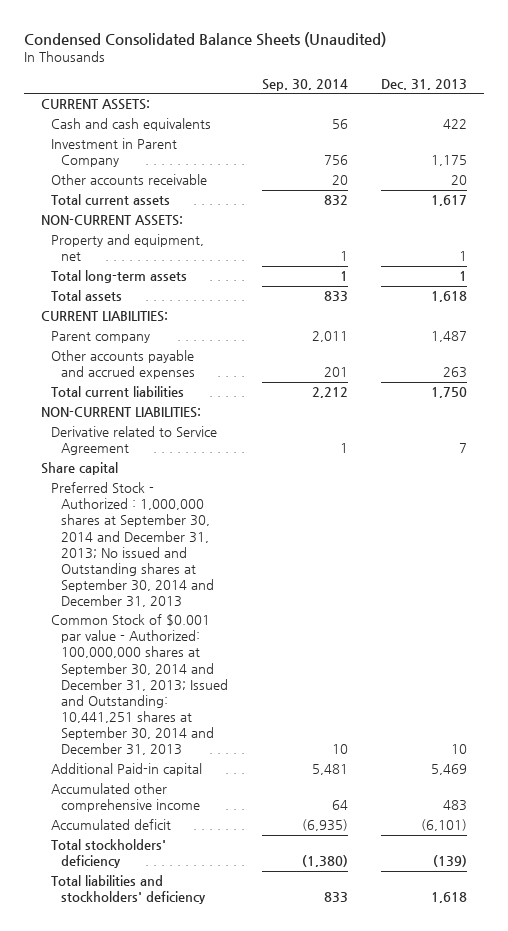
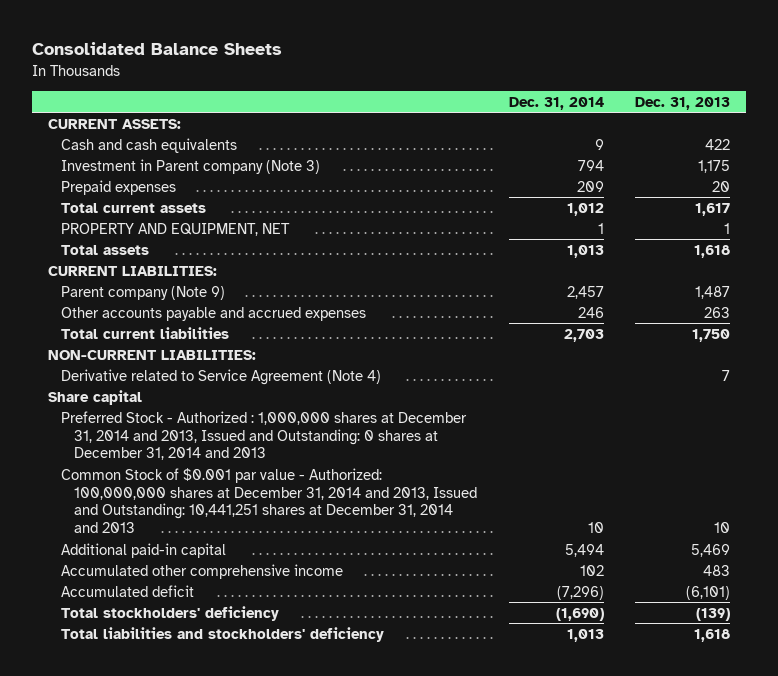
- Condensed Consolidated Balance Sheets (Unaudited)
+ Consolidated Balance Sheets
- | Sep. 30, 2014 | Dec. 31, 2013
+ | Dec. 31, 2014 | Dec. 31, 2013
- Investment in Parent Company | 756 | 1,175
- Other accounts receivable | 20 | 20
+ Investment in Parent company (Note 3) | 794 | 1,175
+ Prepaid expenses | 209 | 20
- NON-CURRENT ASSETS:
- Property and equipment, net | 1 | 1
- Total long-term assets | 1 | 1
+ PROPERTY AND EQUIPMENT, NET | 1 | 1
- Parent company | 2,011 | 1,487
+ Parent company (Note 9) | 2,457 | 1,487
- Derivative related to Service Agreement | 1 | 7
+ Derivative related to Service Agreement (Note 4) | | 7
- Preferred Stock - Authorized : 1,000,000 shares at September 30, 2014 and December 31, 2013; No issued and Outstanding shares at September 30, 2014 and December 31, 2013
- Common Stock of $0.001 par value - Authorized: 100,000,000 shares at September 30, 2014 and December 31, 2013; Issued and Outstanding: 10,441,251 shares at September 30, 2014 and December 31, 2013 | 10 | 10
- Additional Paid-in capital | 5,481 | 5,469
+ Preferred Stock - Authorized : 1,000,000 shares at December 31, 2014 and 2013, Issued and Outstanding: 0 shares at December 31, 2014 and 2013
+ Common Stock of $0.001 par value - Authorized: 100,000,000 shares at December 31, 2014 and 2013, Issued and Outstanding: 10,441,251 shares at December 31, 2014 and 2013 | 10 | 10
+ Additional paid-in capital | 5,494 | 5,469

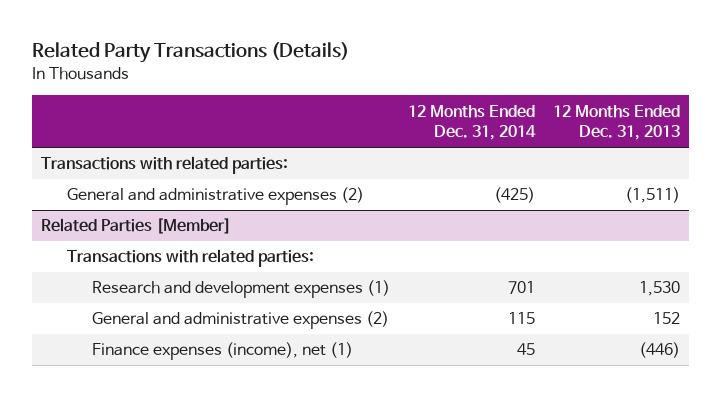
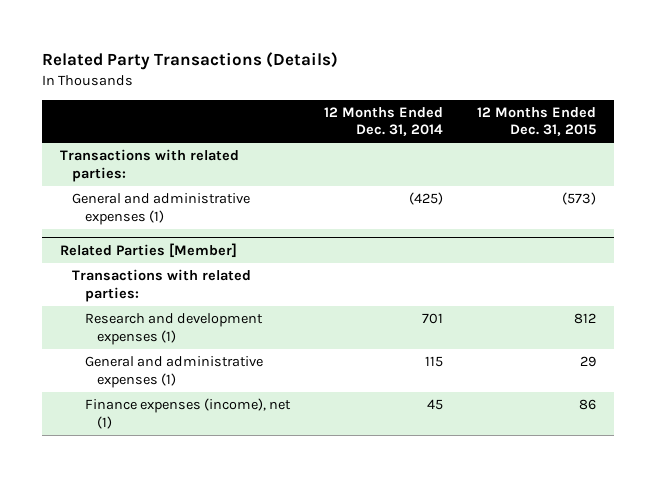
- | 12 Months Ended Dec. 31, 2014 | 12 Months Ended Dec. 31, 2013
+ | 12 Months Ended Dec. 31, 2014 | 12 Months Ended Dec. 31, 2015
- General and administrative expenses (2) | (425) | (1,511)
+ General and administrative expenses (1) | (425) | (573)
@ Related Parties [Member]
- General and administrative expenses (2) | 115 | 152
+ General and administrative expenses (1) | 115 | 29

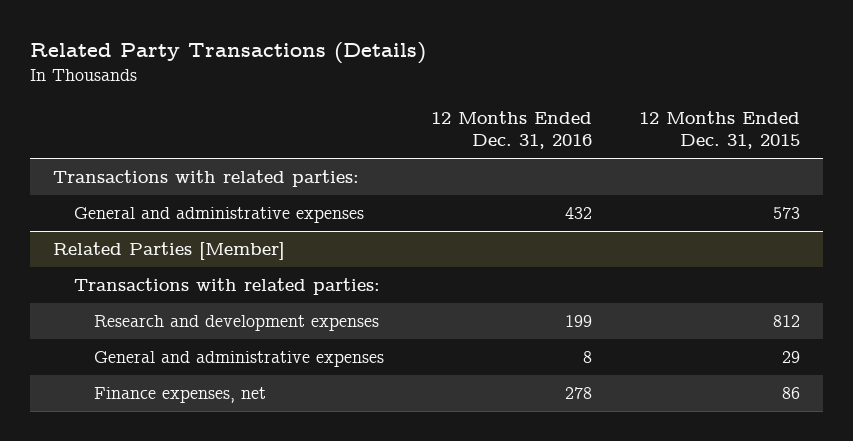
- | 12 Months Ended Dec. 31, 2014 | 12 Months Ended Dec. 31, 2015
+ | 12 Months Ended Dec. 31, 2016 | 12 Months Ended Dec. 31, 2015
- General and administrative expenses (1) | (425) | (573)
+ General and administrative expenses | 432 | 573
@ Related Parties [Member]
- Research and development expenses (1) | 701 | 812
- General and administrative expenses (1) | 115 | 29
- Finance expenses (income), net (1) | 45 | 86
+ Research and development expenses | 199 | 812
+ General and administrative expenses | 8 | 29
+ Finance expenses, net | 278 | 86

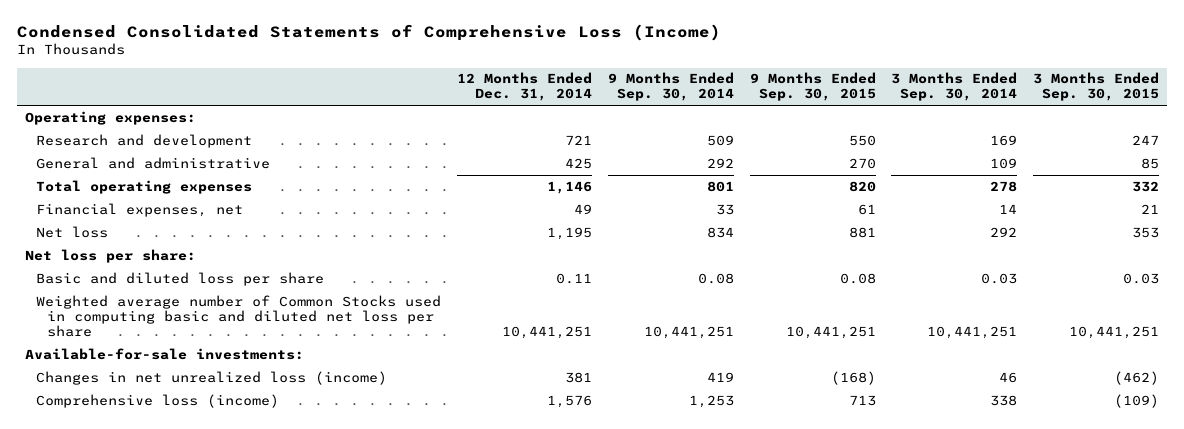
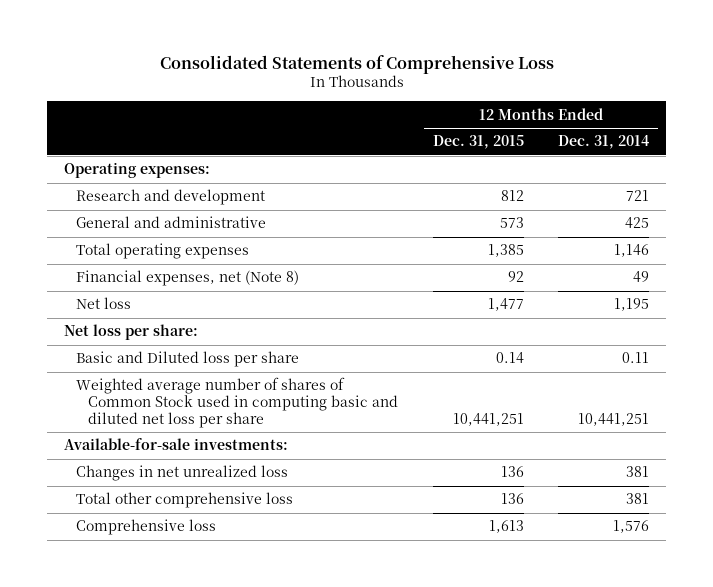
- Condensed Consolidated Statements of Comprehensive Loss (Income)
+ Consolidated Statements of Comprehensive Loss
- | 12 Months Ended Dec. 31, 2014 | 9 Months Ended Sep. 30, 2014 | 9 Months Ended Sep. 30, 2015 | 3 Months Ended Sep. 30, 2014 | 3 Months Ended Sep. 30, 2015
+ | 12 Months Ended Dec. 31, 2015 | 12 Months Ended Dec. 31, 2014
- Financial expenses, net | 49 | 33 | 61 | 14 | 21
+ Financial expenses, net (Note 8) | 92 | 49
- Basic and diluted loss per share | 0.11 | 0.08 | 0.08 | 0.03 | 0.03
- Weighted average number of Common Stocks used in computing basic and diluted net loss per share | 10,441,251 | 10,441,251 | 10,441,251 | 10,441,251 | 10,441,251
+ Basic and Diluted loss per share | 0.14 | 0.11
+ Weighted average number of shares of Common Stock used in computing basic and diluted net loss per share | 10,441,251 | 10,441,251
- Changes in net unrealized loss (income) | 381 | 419 | (168) | 46 | (462)
- Comprehensive loss (income) | 1,576 | 1,253 | 713 | 338 | (109)
+ Changes in net unrealized loss | 136 | 381
+ Total other comprehensive loss | 136 | 381
+ Comprehensive loss | 1,613 | 1,576

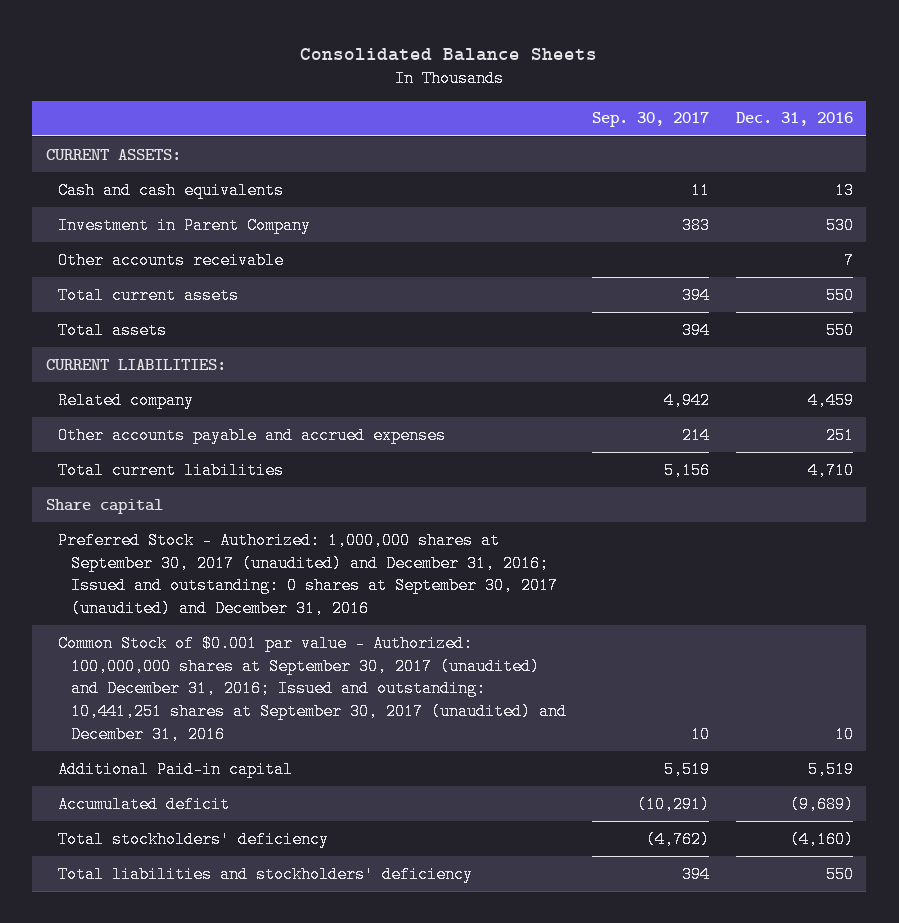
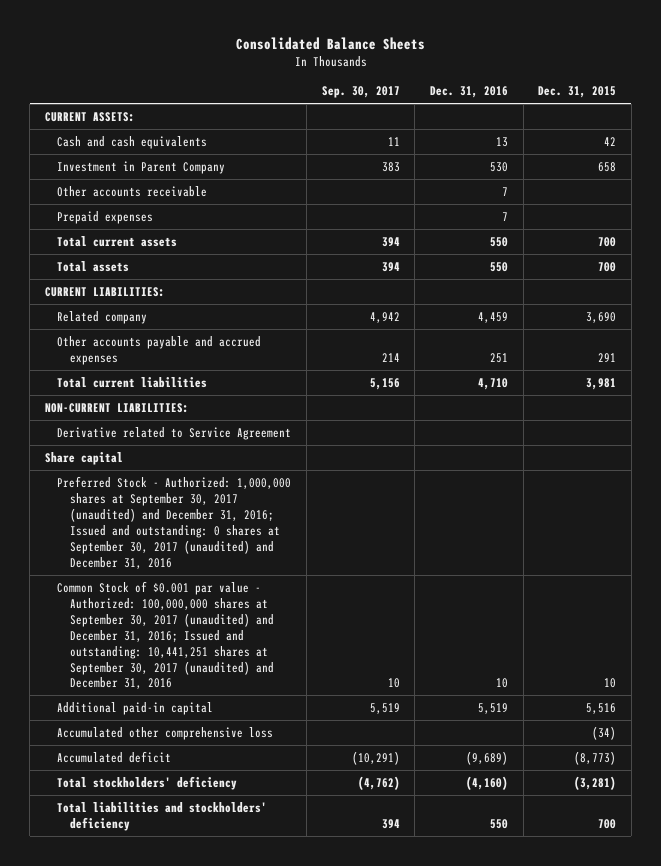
- | Sep. 30, 2017 | Dec. 31, 2016
+ | Sep. 30, 2017 | Dec. 31, 2016 | Dec. 31, 2015
+ Prepaid expenses | | 7 |
+ NON-CURRENT LIABILITIES:
+ Derivative related to Service Agreement
- Additional Paid-in capital | 5,519 | 5,519
+ Additional paid-in capital | 5,519 | 5,519 | 5,516
+ Accumulated other comprehensive loss | | | (34)

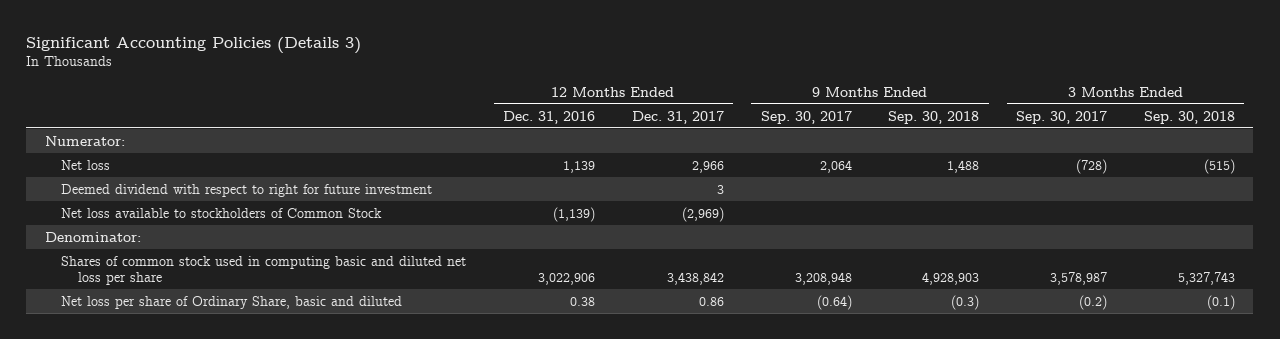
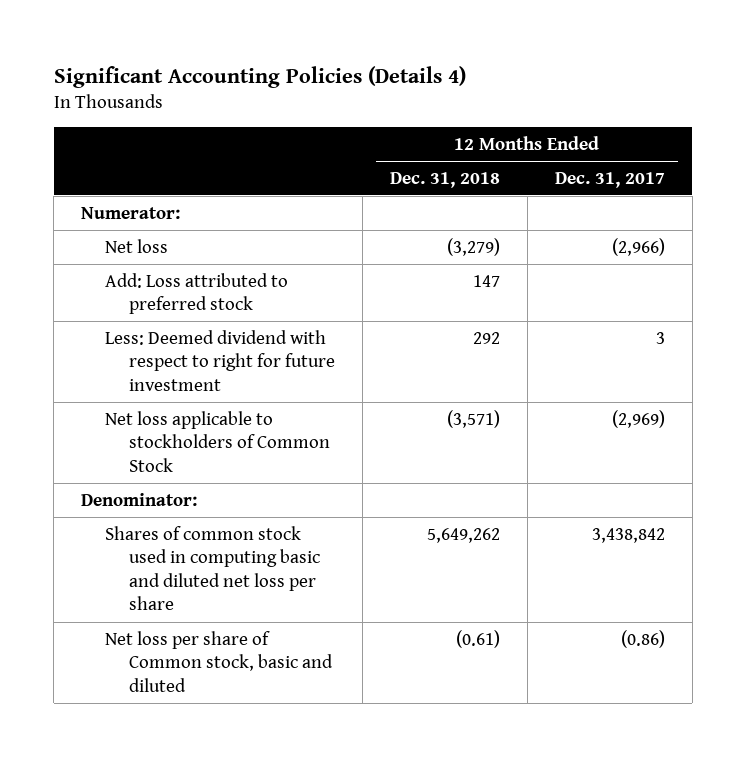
- Significant Accounting Policies (Details 3)
+ Significant Accounting Policies (Details 4)
- | 12 Months Ended Dec. 31, 2016 | 12 Months Ended Dec. 31, 2017 | 9 Months Ended Sep. 30, 2017 | 9 Months Ended Sep. 30, 2018 | 3 Months Ended Sep. 30, 2017 | 3 Months Ended Sep. 30, 2018
+ | 12 Months Ended Dec. 31, 2018 | 12 Months Ended Dec. 31, 2017
- Net loss | 1,139 | 2,966 | 2,064 | 1,488 | (728) | (515)
- Deemed dividend with respect to right for future investment | | 3 | | | |
- Net loss available to stockholders of Common Stock | (1,139) | (2,969) | | | |
+ Net loss | (3,279) | (2,966)
+ Add: Loss attributed to preferred stock | 147 |
+ Less: Deemed dividend with respect to right for future investment | 292 | 3
+ Net loss applicable to stockholders of Common Stock | (3,571) | (2,969)
- Net loss per share of Ordinary Share, basic and diluted | 0.38 | 0.86 | (0.64) | (0.3) | (0.2) | (0.1)
+ Net loss per share of Common stock, basic and diluted | (0.61) | (0.86)

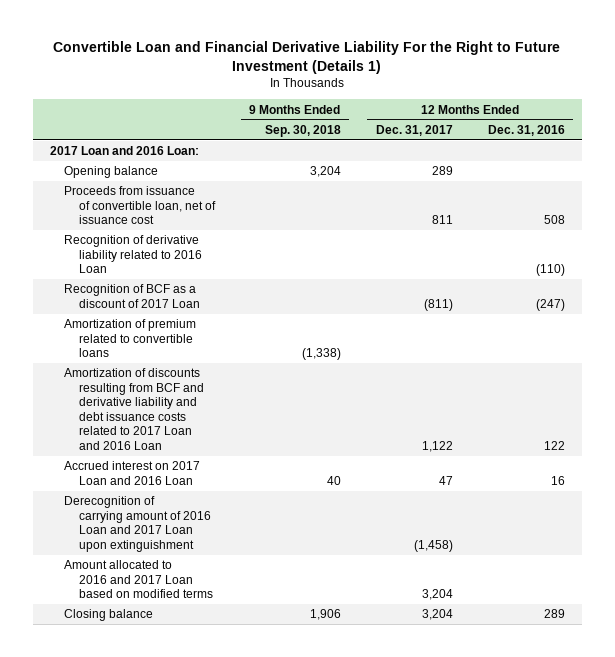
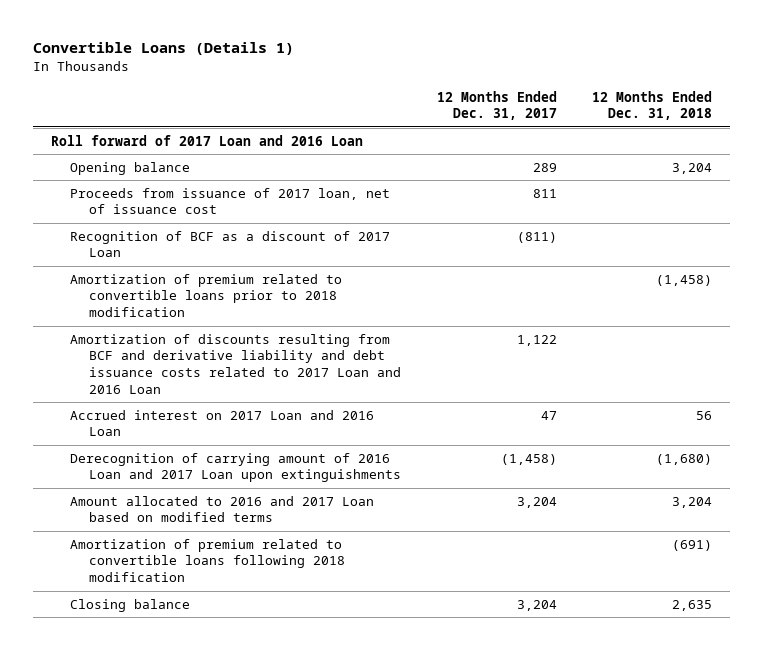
- Convertible Loan and Financial Derivative Liability For the Right to Future Investment (Details 1)
+ Convertible Loans (Details 1)
- | 9 Months Ended Sep. 30, 2018 | 12 Months Ended Dec. 31, 2017 | 12 Months Ended Dec. 31, 2016
+ | 12 Months Ended Dec. 31, 2017 | 12 Months Ended Dec. 31, 2018
- 2017 Loan and 2016 Loan:
+ Roll forward of 2017 Loan and 2016 Loan
- Proceeds from issuance of convertible loan, net of issuance cost | | 811 | 508
- Recognition of derivative liability related to 2016 Loan | | | (110)
+ Proceeds from issuance of 2017 loan, net of issuance cost | 811 |
- Amortization of premium related to convertible loans | (1,338) | |
+ Amortization of premium related to convertible loans prior to 2018 modification | | (1,458)
- Derecognition of carrying amount of 2016 Loan and 2017 Loan upon extinguishment | | (1,458) |
+ Derecognition of carrying amount of 2016 Loan and 2017 Loan upon extinguishments | (1,458) | (1,680)
+ Amortization of premium related to convertible loans following 2018 modification | | (691)

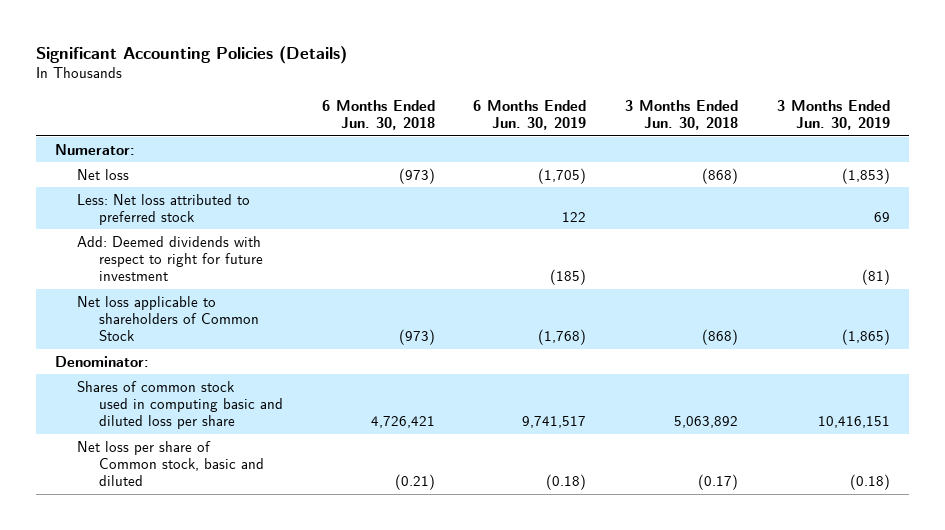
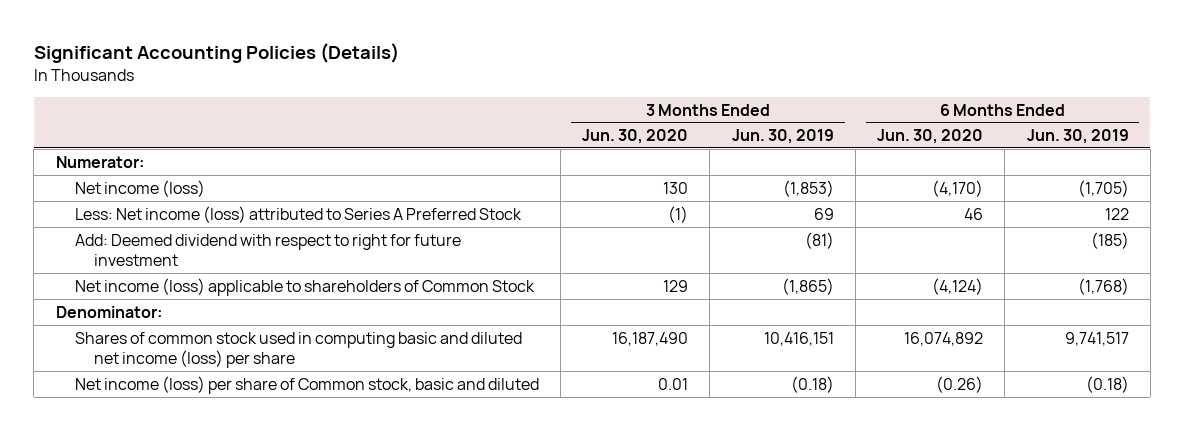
- | 6 Months Ended Jun. 30, 2018 | 6 Months Ended Jun. 30, 2019 | 3 Months Ended Jun. 30, 2018 | 3 Months Ended Jun. 30, 2019
+ | 3 Months Ended Jun. 30, 2020 | 3 Months Ended Jun. 30, 2019 | 6 Months Ended Jun. 30, 2020 | 6 Months Ended Jun. 30, 2019
- Net loss | (973) | (1,705) | (868) | (1,853)
- Less: Net loss attributed to preferred stock | | 122 | | 69
- Add: Deemed dividends with respect to right for future investment | | (185) | | (81)
- Net loss applicable to shareholders of Common Stock | (973) | (1,768) | (868) | (1,865)
+ Net income (loss) | 130 | (1,853) | (4,170) | (1,705)
+ Less: Net income (loss) attributed to Series A Preferred Stock | (1) | 69 | 46 | 122
+ Add: Deemed dividend with respect to right for future investment | | (81) | | (185)
+ Net income (loss) applicable to shareholders of Common Stock | 129 | (1,865) | (4,124) | (1,768)
- Shares of common stock used in computing basic and diluted loss per share | 4,726,421 | 9,741,517 | 5,063,892 | 10,416,151
- Net loss per share of Common stock, basic and diluted | (0.21) | (0.18) | (0.17) | (0.18)
+ Shares of common stock used in computing basic and diluted net income (loss) per share | 16,187,490 | 10,416,151 | 16,074,892 | 9,741,517
+ Net income (loss) per share of Common stock, basic and diluted | 0.01 | (0.18) | (0.26) | (0.18)

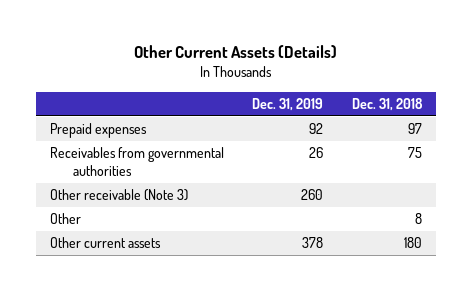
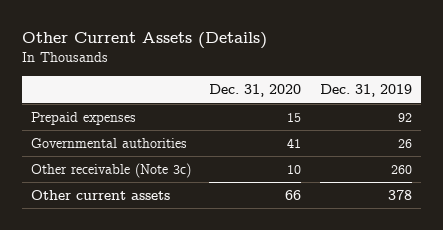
- | Dec. 31, 2019 | Dec. 31, 2018
+ | Dec. 31, 2020 | Dec. 31, 2019
- Receivables from governmental authorities | 26 | 75
- Other receivable (Note 3) | 260 |
- Other | | 8
+ Governmental authorities | 41 | 26
+ Other receivable (Note 3c) | 10 | 260

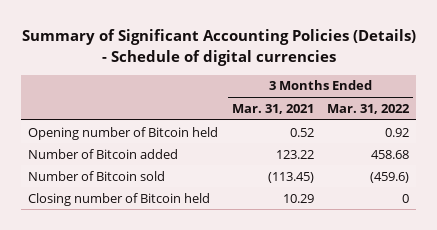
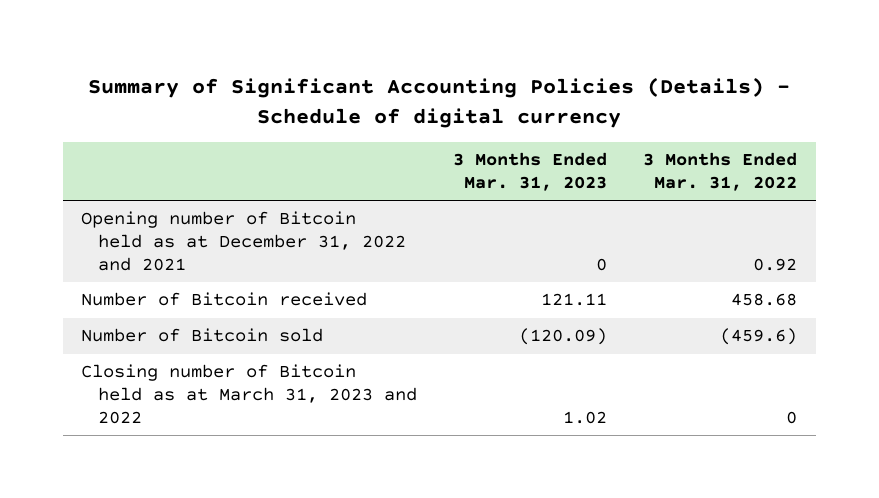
- Summary of Significant Accounting Policies (Details) - Schedule of digital currencies
+ Summary of Significant Accounting Policies (Details) - Schedule of digital currency
- | 3 Months Ended Mar. 31, 2021 | 3 Months Ended Mar. 31, 2022
+ | 3 Months Ended Mar. 31, 2023 | 3 Months Ended Mar. 31, 2022
- Opening number of Bitcoin held | 0.52 | 0.92
- Number of Bitcoin added | 123.22 | 458.68
+ Opening number of Bitcoin held as at December 31, 2022 and 2021 | 0 | 0.92
+ Number of Bitcoin received | 121.11 | 458.68
- Closing number of Bitcoin held | 10.29 | 0
+ Closing number of Bitcoin held as at March 31, 2023 and 2022 | 1.02 | 0

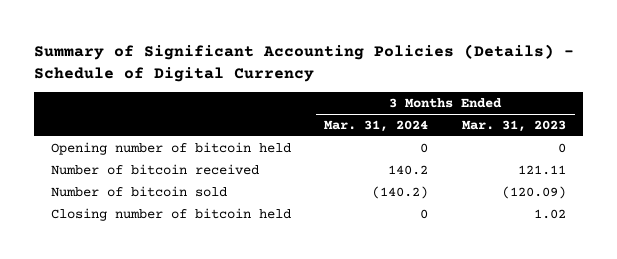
- Summary of Significant Accounting Policies (Details) - Schedule of digital currency
+ Summary of Significant Accounting Policies (Details) - Schedule of Digital Currency
- | 3 Months Ended Mar. 31, 2023 | 3 Months Ended Mar. 31, 2022
+ | 3 Months Ended Mar. 31, 2024 | 3 Months Ended Mar. 31, 2023
- Opening number of Bitcoin held as at December 31, 2022 and 2021 | 0 | 0.92
- Number of Bitcoin received | 121.11 | 458.68
- Number of Bitcoin sold | (120.09) | (459.6)
- Closing number of Bitcoin held as at March 31, 2023 and 2022 | 1.02 | 0
+ Opening number of bitcoin held | 0 | 0
+ Number of bitcoin received | 140.2 | 121.11
+ Number of bitcoin sold | (140.2) | (120.09)
+ Closing number of bitcoin held | 0 | 1.02

